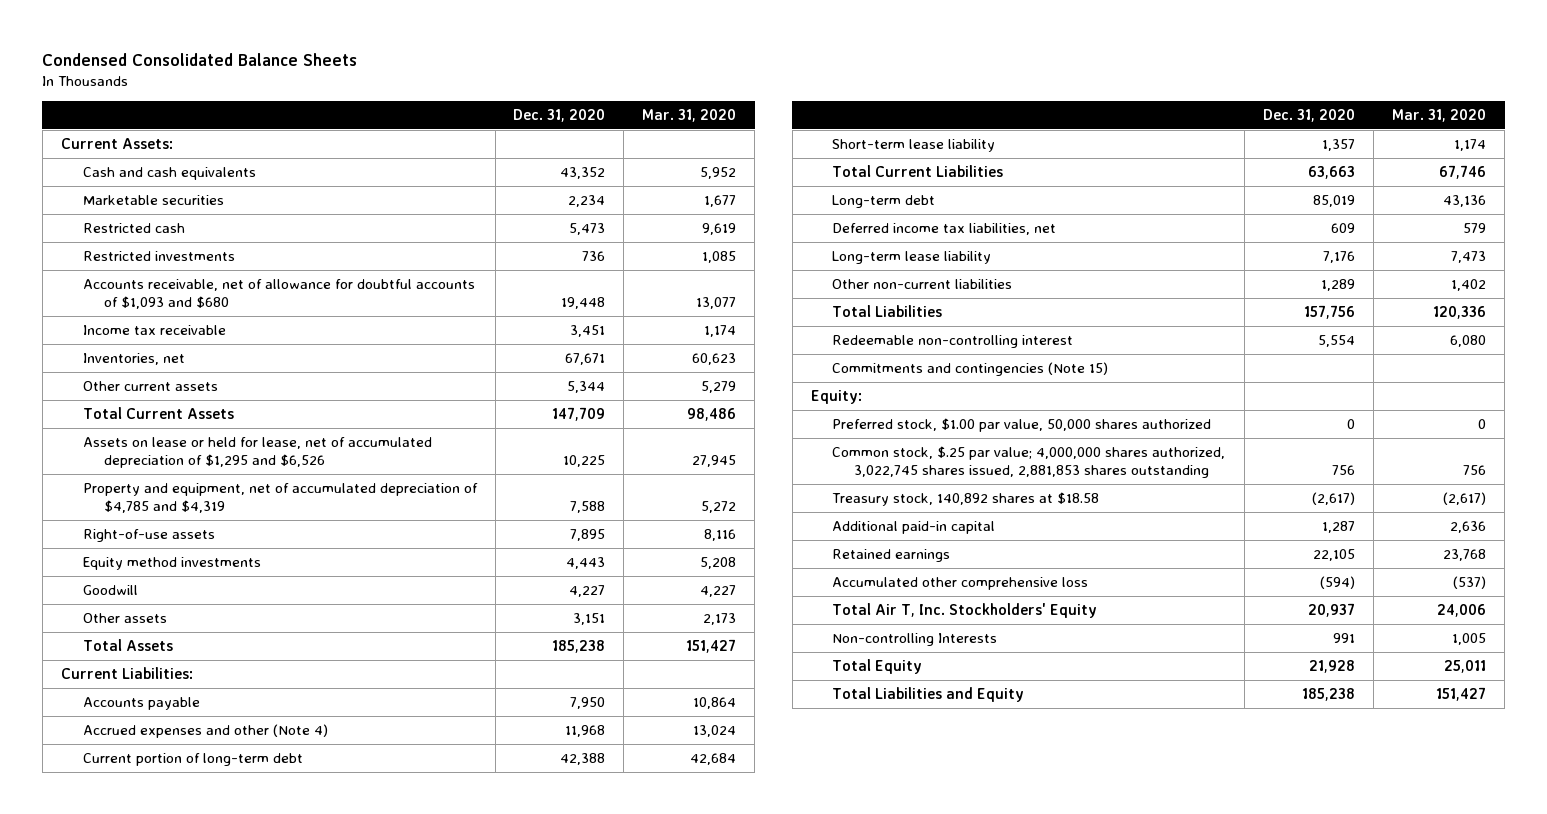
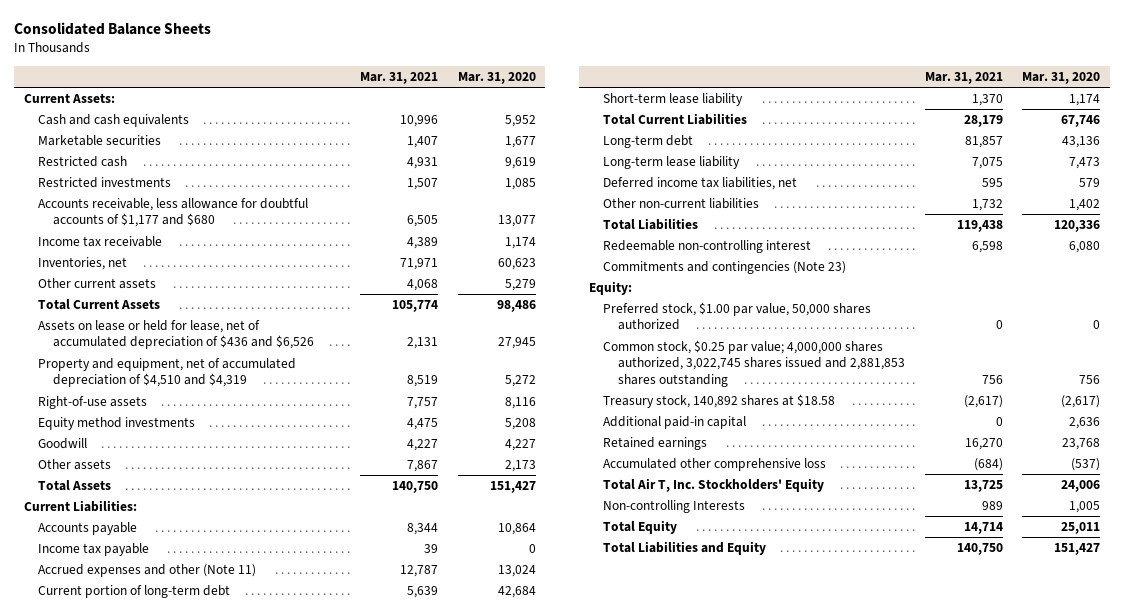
- Condensed Consolidated Balance Sheets
+ Consolidated Balance Sheets
- | Dec. 31, 2020 | Mar. 31, 2020
+ | Mar. 31, 2021 | Mar. 31, 2020
- Accounts receivable, net of allowance for doubtful accounts of $1,093 and $680 | 19,448 | 13,077
+ Accounts receivable, less allowance for doubtful accounts of $1,177 and $680 | 6,505 | 13,077
- Assets on lease or held for lease, net of accumulated depreciation of $1,295 and $6,526 | 10,225 | 27,945
- Property and equipment, net of accumulated depreciation of $4,785 and $4,319 | 7,588 | 5,272
+ Assets on lease or held for lease, net of accumulated depreciation of $436 and $6,526 | 2,131 | 27,945
+ Property and equipment, net of accumulated depreciation of $4,510 and $4,319 | 8,519 | 5,272
- Accrued expenses and other (Note 4) | 11,968 | 13,024
+ Income tax payable | 39 | 0
+ Accrued expenses and other (Note 11) | 12,787 | 13,024
moved down: Deferred income tax liabilities, net | 595 | 579
- Commitments and contingencies (Note 15)
+ Commitments and contingencies (Note 23)
- Common stock, $.25 par value; 4,000,000 shares authorized, 3,022,745 shares issued, 2,881,853 shares outstanding | 756 | 756
+ Common stock, $0.25 par value; 4,000,000 shares authorized, 3,022,745 shares issued and 2,881,853 shares outstanding | 756 | 756

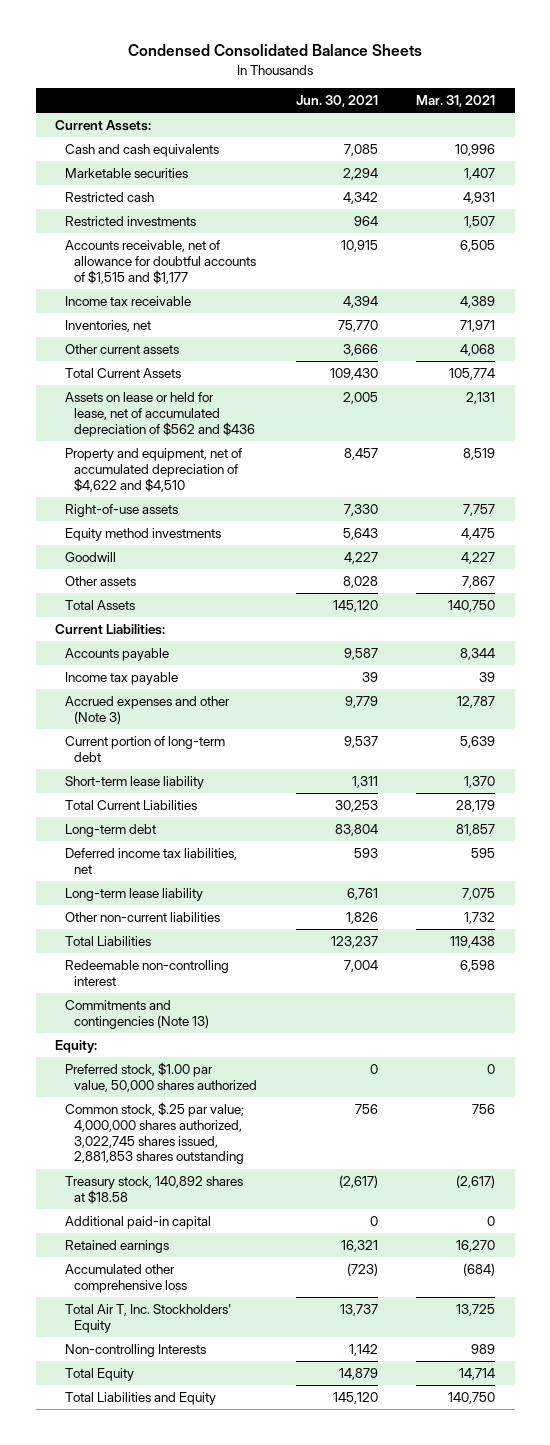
- Consolidated Balance Sheets
+ Condensed Consolidated Balance Sheets
- | Mar. 31, 2021 | Mar. 31, 2020
+ | Jun. 30, 2021 | Mar. 31, 2021
- Accounts receivable, less allowance for doubtful accounts of $1,177 and $680 | 6,505 | 13,077
+ Accounts receivable, net of allowance for doubtful accounts of $1,515 and $1,177 | 10,915 | 6,505
- Assets on lease or held for lease, net of accumulated depreciation of $436 and $6,526 | 2,131 | 27,945
- Property and equipment, net of accumulated depreciation of $4,510 and $4,319 | 8,519 | 5,272
+ Assets on lease or held for lease, net of accumulated depreciation of $562 and $436 | 2,005 | 2,131
+ Property and equipment, net of accumulated depreciation of $4,622 and $4,510 | 8,457 | 8,519
- Accrued expenses and other (Note 11) | 12,787 | 13,024
+ Accrued expenses and other (Note 3) | 9,779 | 12,787
moved down: Long-term lease liability | 6,761 | 7,075
- Commitments and contingencies (Note 23)
+ Commitments and contingencies (Note 13)
- Common stock, $0.25 par value; 4,000,000 shares authorized, 3,022,745 shares issued and 2,881,853 shares outstanding | 756 | 756
+ Common stock, $.25 par value; 4,000,000 shares authorized, 3,022,745 shares issued, 2,881,853 shares outstanding | 756 | 756

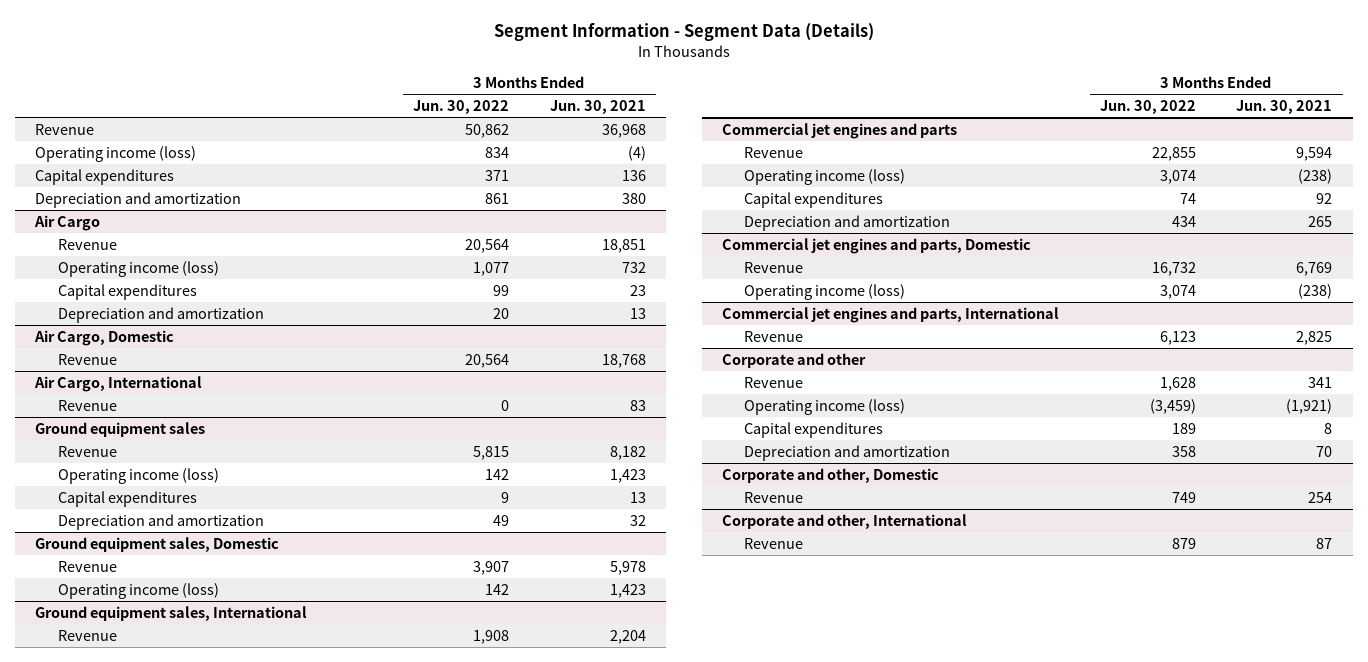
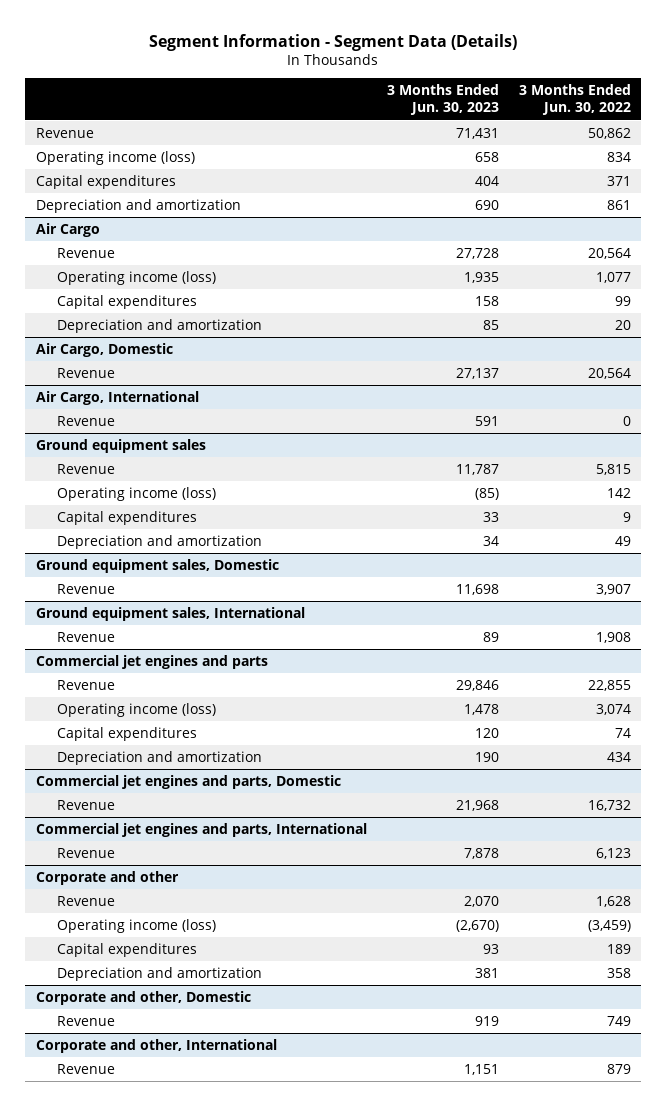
- | 3 Months Ended Jun. 30, 2022 | 3 Months Ended Jun. 30, 2021
+ | 3 Months Ended Jun. 30, 2023 | 3 Months Ended Jun. 30, 2022
@ Ground equipment sales, Domestic
- Operating income (loss) | 142 | 1,423
@ Commercial jet engines and parts, Domestic
- Operating income (loss) | 3,074 | (238)

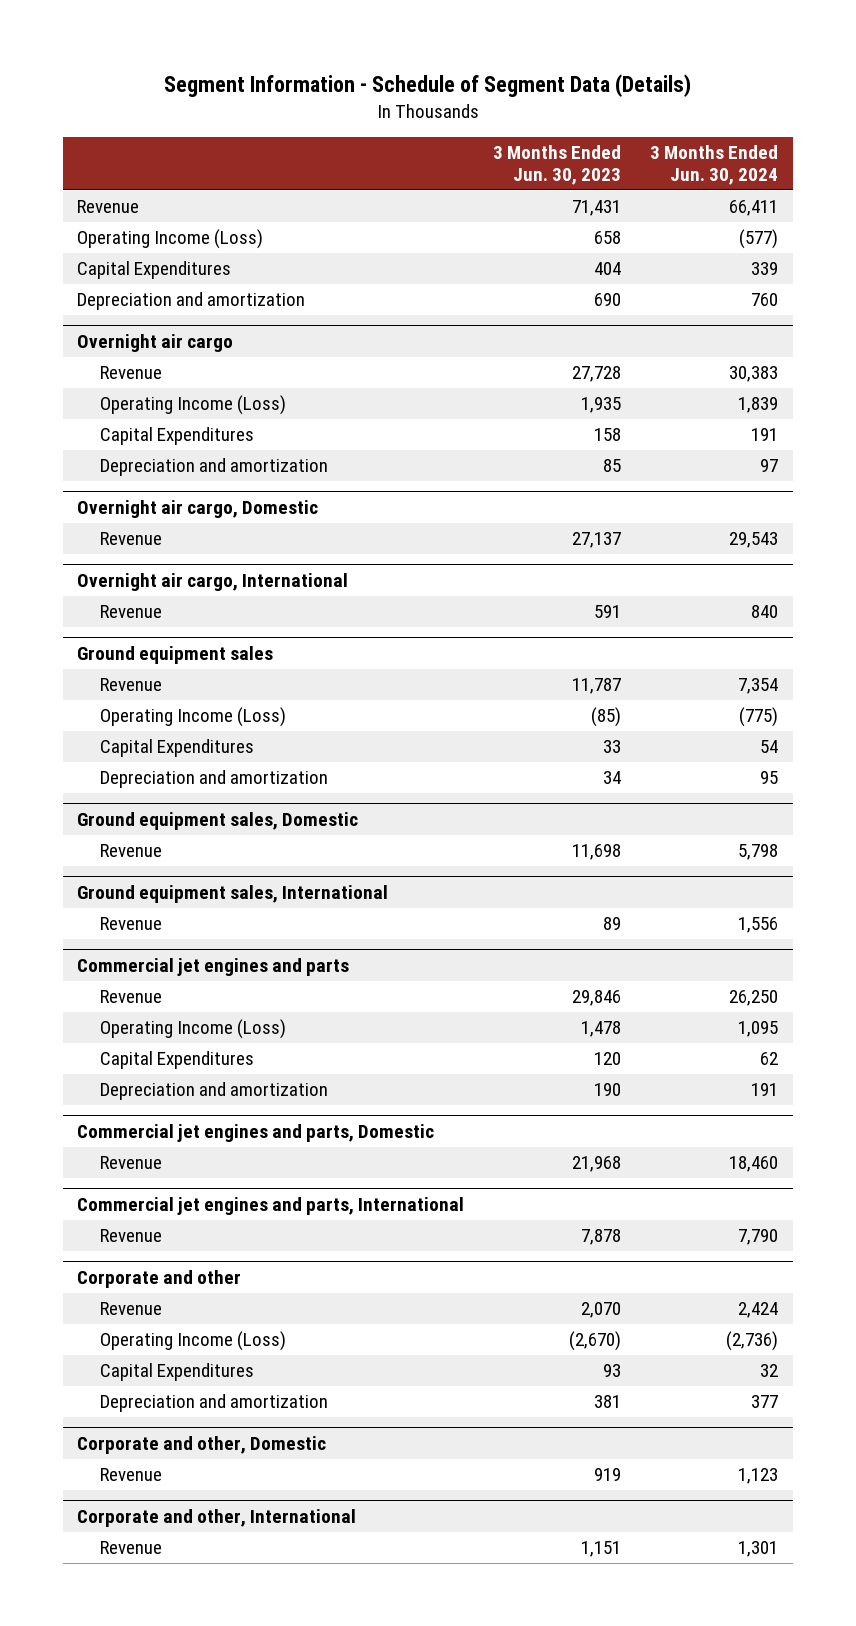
- Segment Information - Segment Data (Details)
+ Segment Information - Schedule of Segment Data (Details)
- | 3 Months Ended Jun. 30, 2023 | 3 Months Ended Jun. 30, 2022
+ | 3 Months Ended Jun. 30, 2023 | 3 Months Ended Jun. 30, 2024
- Operating income (loss) | 658 | 834
- Capital expenditures | 404 | 371
+ Operating Income (Loss) | 658 | (577)
+ Capital Expenditures | 404 | 339
- Air Cargo
+ Overnight air cargo
- Operating income (loss) | 1,935 | 1,077
- Capital expenditures | 158 | 99
+ Operating Income (Loss) | 1,935 | 1,839
+ Capital Expenditures | 158 | 191
- Air Cargo, Domestic
+ Overnight air cargo, Domestic
- Air Cargo, International
+ Overnight air cargo, International
@ Ground equipment sales
- Operating income (loss) | (85) | 142
- Capital expenditures | 33 | 9
+ Operating Income (Loss) | (85) | (775)
+ Capital Expenditures | 33 | 54
@ Commercial jet engines and parts
- Operating income (loss) | 1,478 | 3,074
- Capital expenditures | 120 | 74
+ Operating Income (Loss) | 1,478 | 1,095
+ Capital Expenditures | 120 | 62
@ Corporate and other
- Operating income (loss) | (2,670) | (3,459)
- Capital expenditures | 93 | 189
+ Operating Income (Loss) | (2,670) | (2,736)
+ Capital Expenditures | 93 | 32

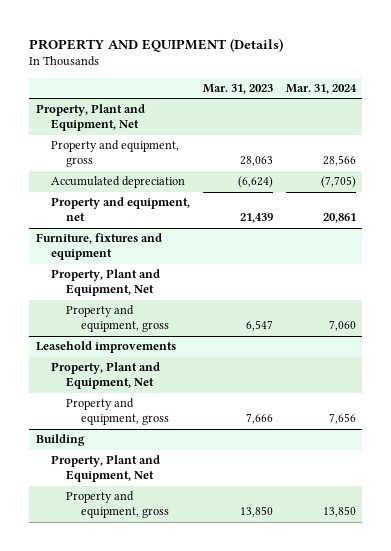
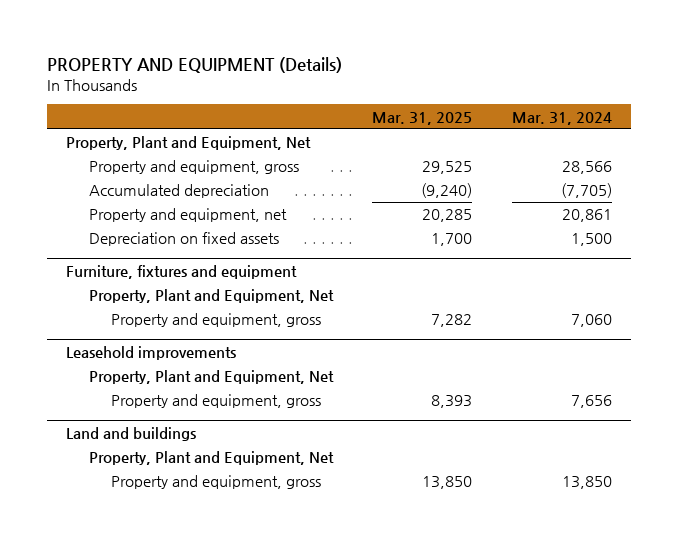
- | Mar. 31, 2023 | Mar. 31, 2024
+ | Mar. 31, 2025 | Mar. 31, 2024
+ Depreciation on fixed assets | 1,700 | 1,500
- Building
+ Land and buildings

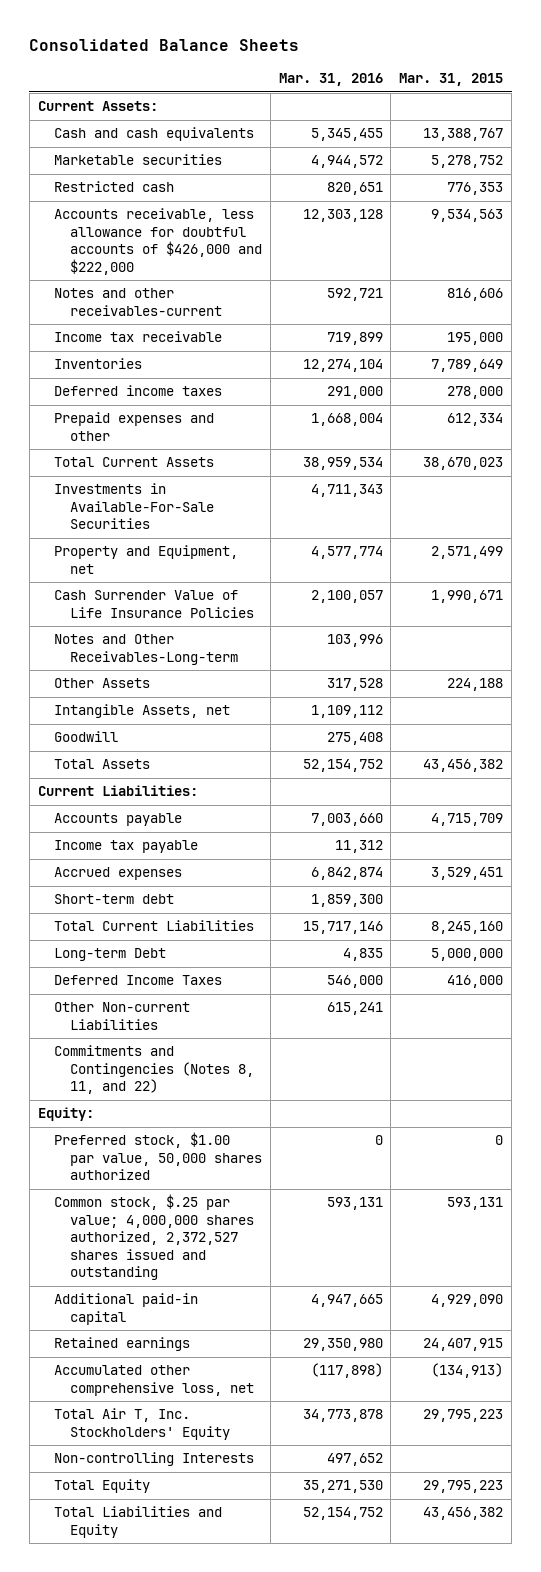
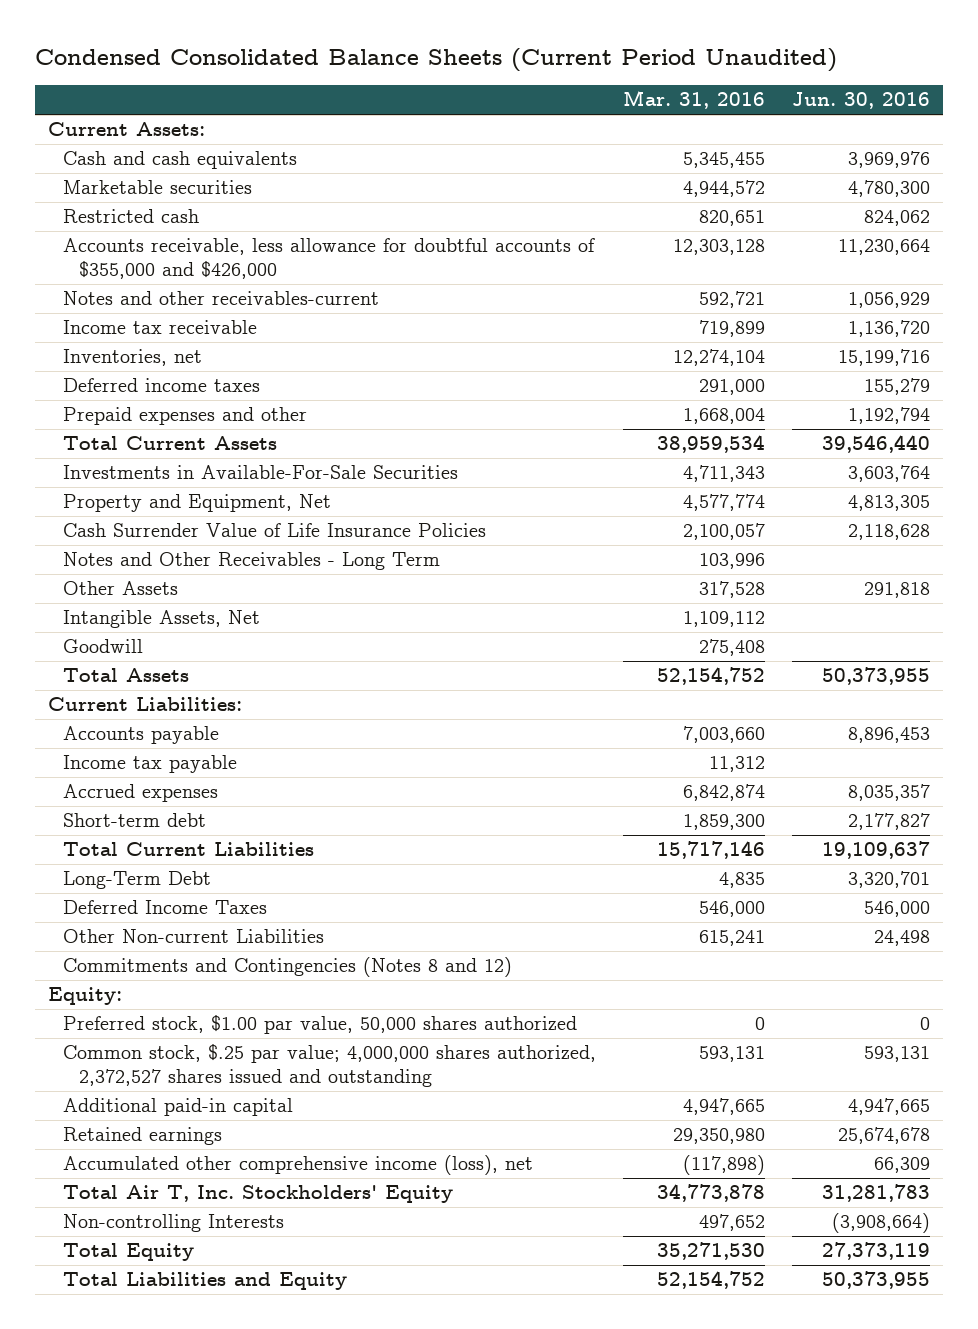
- Consolidated Balance Sheets
+ Condensed Consolidated Balance Sheets (Current Period Unaudited)
- | Mar. 31, 2016 | Mar. 31, 2015
+ | Mar. 31, 2016 | Jun. 30, 2016
- Accounts receivable, less allowance for doubtful accounts of $426,000 and $222,000 | 12,303,128 | 9,534,563
+ Accounts receivable, less allowance for doubtful accounts of $355,000 and $426,000 | 12,303,128 | 11,230,664
- Inventories | 12,274,104 | 7,789,649
+ Inventories, net | 12,274,104 | 15,199,716
- Property and Equipment, net | 4,577,774 | 2,571,499
+ Property and Equipment, Net | 4,577,774 | 4,813,305
- Notes and Other Receivables-Long-term | 103,996 |
+ Notes and Other Receivables - Long Term | 103,996 |
- Intangible Assets, net | 1,109,112 |
+ Intangible Assets, Net | 1,109,112 |
- Long-term Debt | 4,835 | 5,000,000
+ Long-Term Debt | 4,835 | 3,320,701
- Commitments and Contingencies (Notes 8, 11, and 22)
+ Commitments and Contingencies (Notes 8 and 12)
- Accumulated other comprehensive loss, net | (117,898) | (134,913)
+ Accumulated other comprehensive income (loss), net | (117,898) | 66,309

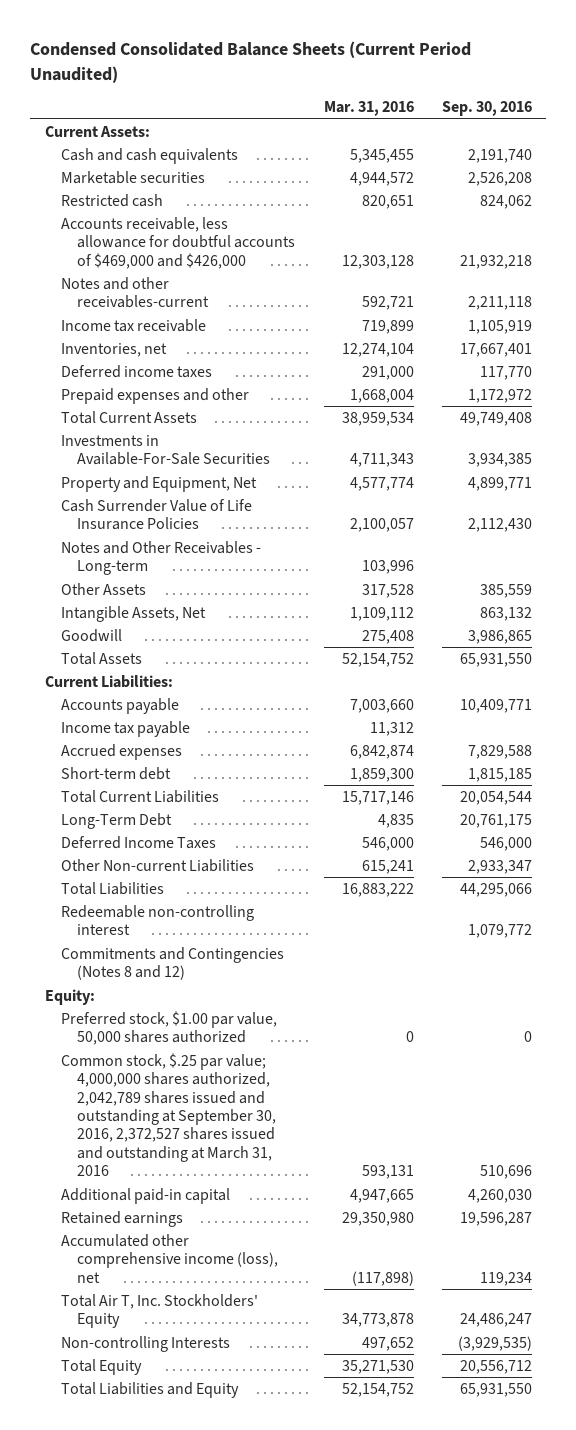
- | Mar. 31, 2016 | Jun. 30, 2016
+ | Mar. 31, 2016 | Sep. 30, 2016
- Accounts receivable, less allowance for doubtful accounts of $355,000 and $426,000 | 12,303,128 | 11,230,664
+ Accounts receivable, less allowance for doubtful accounts of $469,000 and $426,000 | 12,303,128 | 21,932,218
- Notes and Other Receivables - Long Term | 103,996 |
+ Notes and Other Receivables - Long-term | 103,996 |
+ Total Liabilities | 16,883,222 | 44,295,066
+ Redeemable non-controlling interest | | 1,079,772
- Common stock, $.25 par value; 4,000,000 shares authorized, 2,372,527 shares issued and outstanding | 593,131 | 593,131
+ Common stock, $.25 par value; 4,000,000 shares authorized, 2,042,789 shares issued and outstanding at September 30, 2016, 2,372,527 shares issued and outstanding at March 31, 2016 | 593,131 | 510,696

